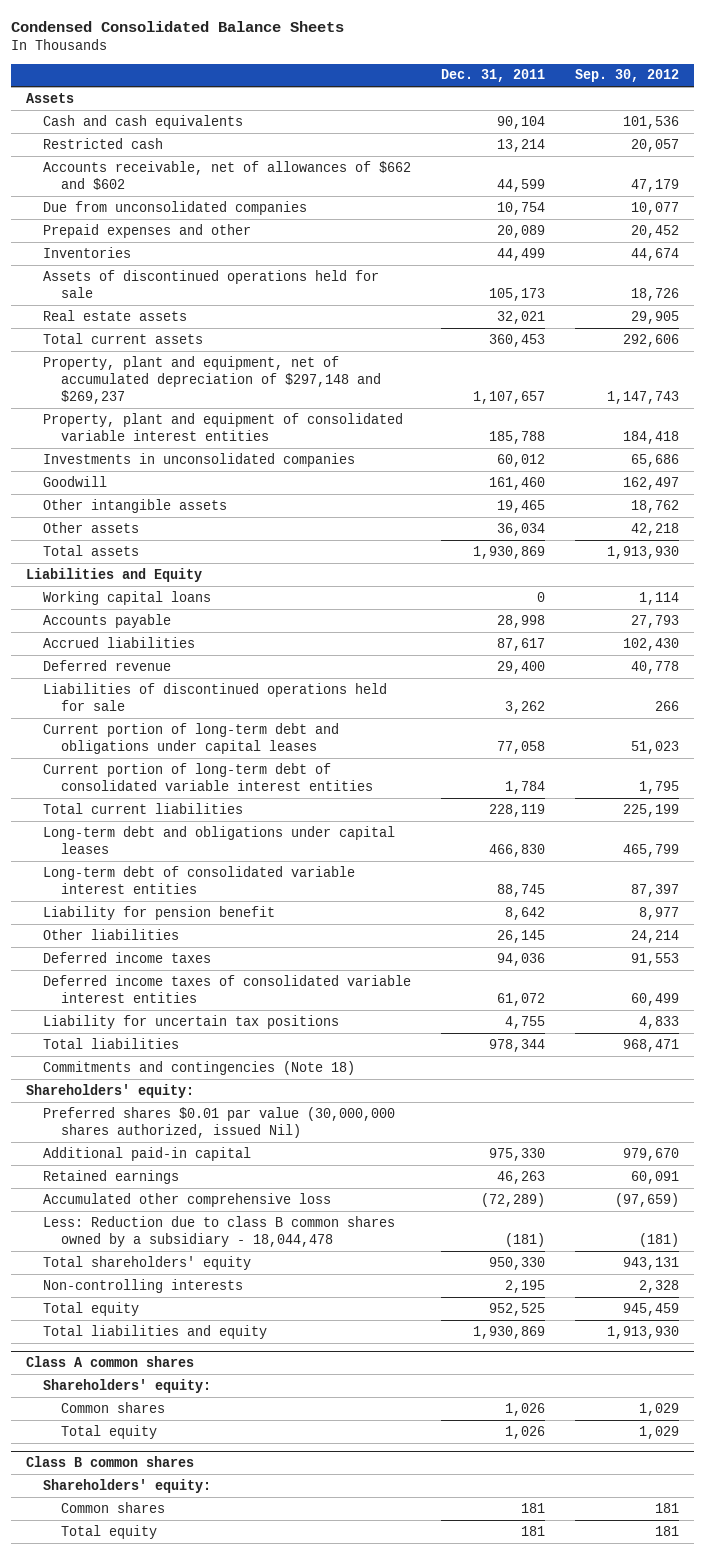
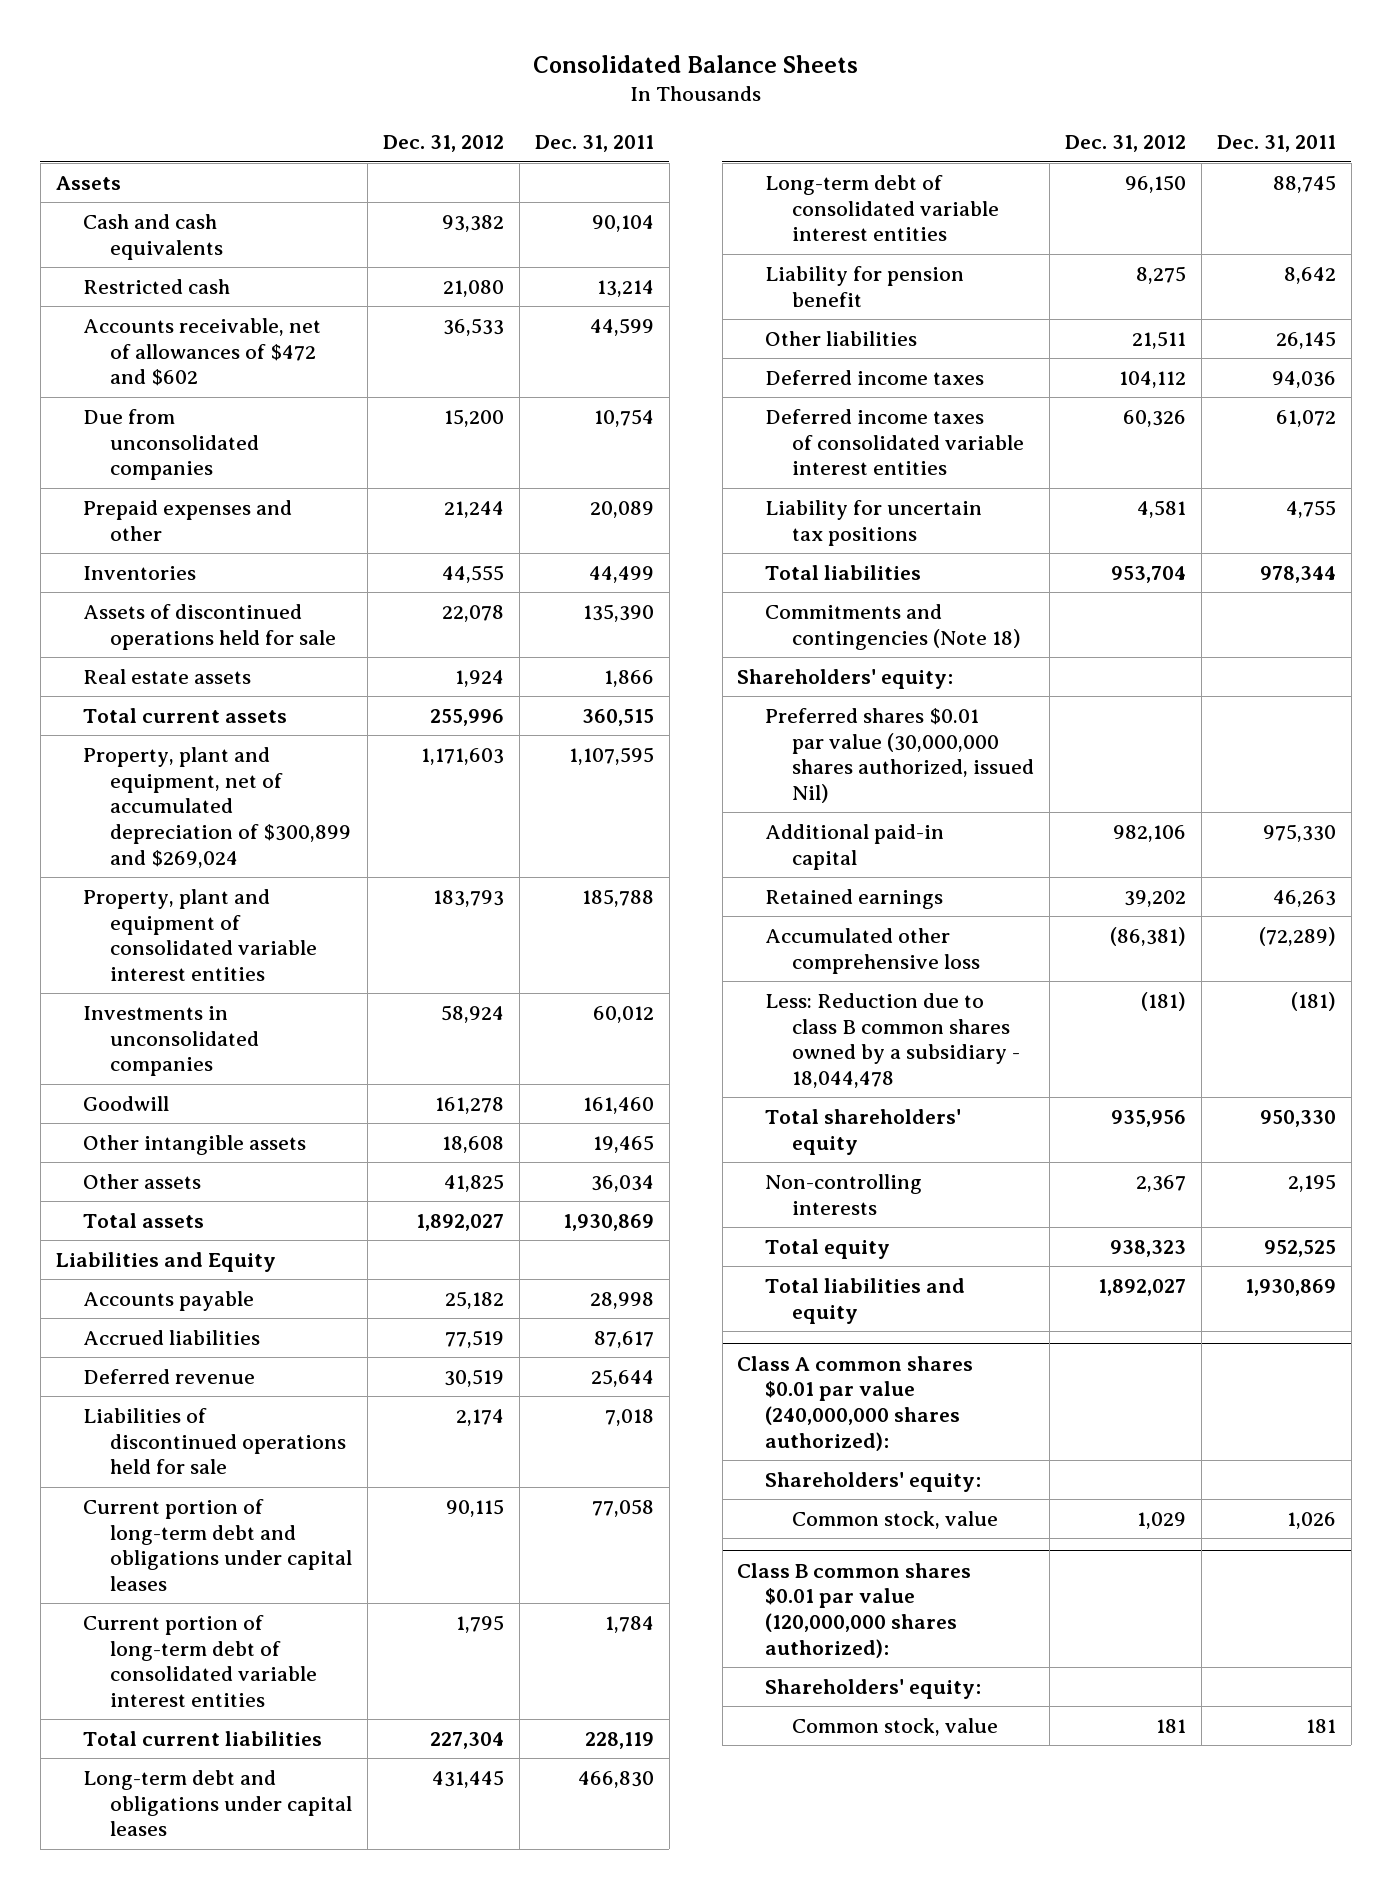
- Condensed Consolidated Balance Sheets
+ Consolidated Balance Sheets
- | Dec. 31, 2011 | Sep. 30, 2012
+ | Dec. 31, 2012 | Dec. 31, 2011
- Accounts receivable, net of allowances of $662 and $602 | 44,599 | 47,179
+ Accounts receivable, net of allowances of $472 and $602 | 36,533 | 44,599
- Assets of discontinued operations held for sale | 105,173 | 18,726
- Real estate assets | 32,021 | 29,905
- Total current assets | 360,453 | 292,606
- Property, plant and equipment, net of accumulated depreciation of $297,148 and $269,237 | 1,107,657 | 1,147,743
+ Assets of discontinued operations held for sale | 22,078 | 135,390
+ Real estate assets | 1,924 | 1,866
+ Total current assets | 255,996 | 360,515
+ Property, plant and equipment, net of accumulated depreciation of $300,899 and $269,024 | 1,171,603 | 1,107,595
- Working capital loans | 0 | 1,114
- Deferred revenue | 29,400 | 40,778
- Liabilities of discontinued operations held for sale | 3,262 | 266
+ Deferred revenue | 30,519 | 25,644
+ Liabilities of discontinued operations held for sale | 2,174 | 7,018
- Class A common shares
+ Class A common shares $0.01 par value (240,000,000 shares authorized):
- Common shares | 1,026 | 1,029
- Total equity | 1,026 | 1,029
- Class B common shares
+ Common stock, value | 1,029 | 1,026
+ Class B common shares $0.01 par value (120,000,000 shares authorized):
- Common shares | 181 | 181
- Total equity | 181 | 181
+ Common stock, value | 181 | 181

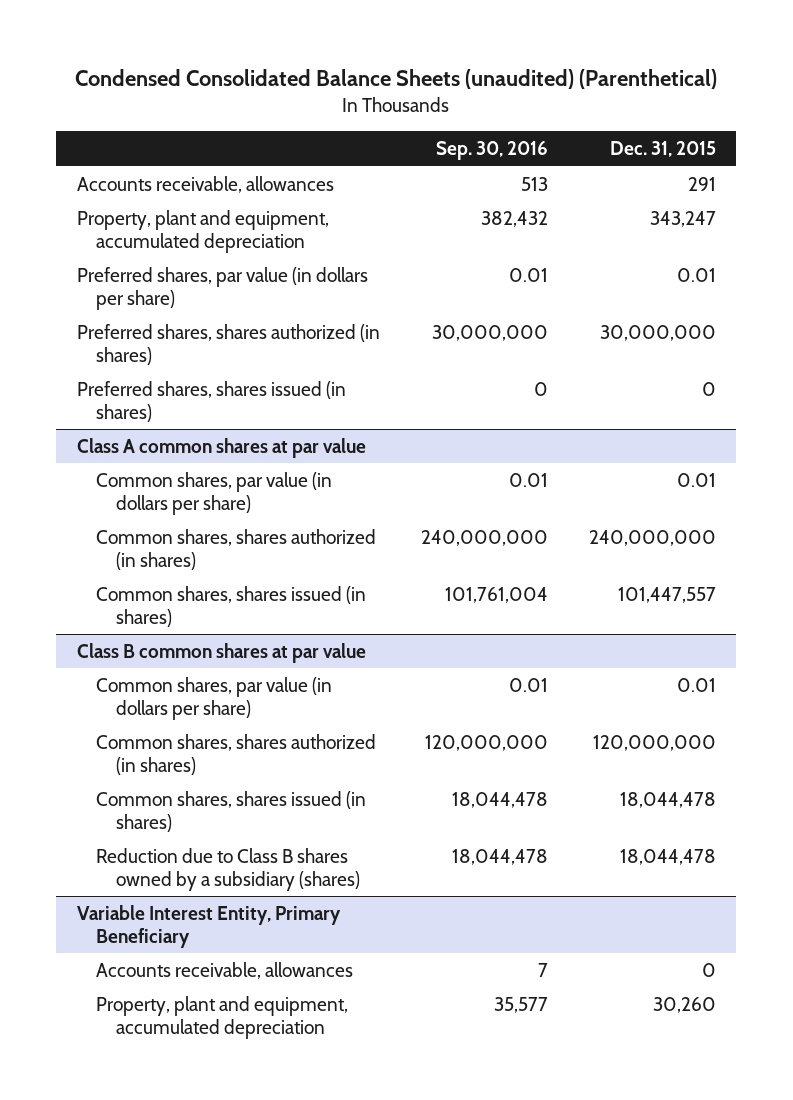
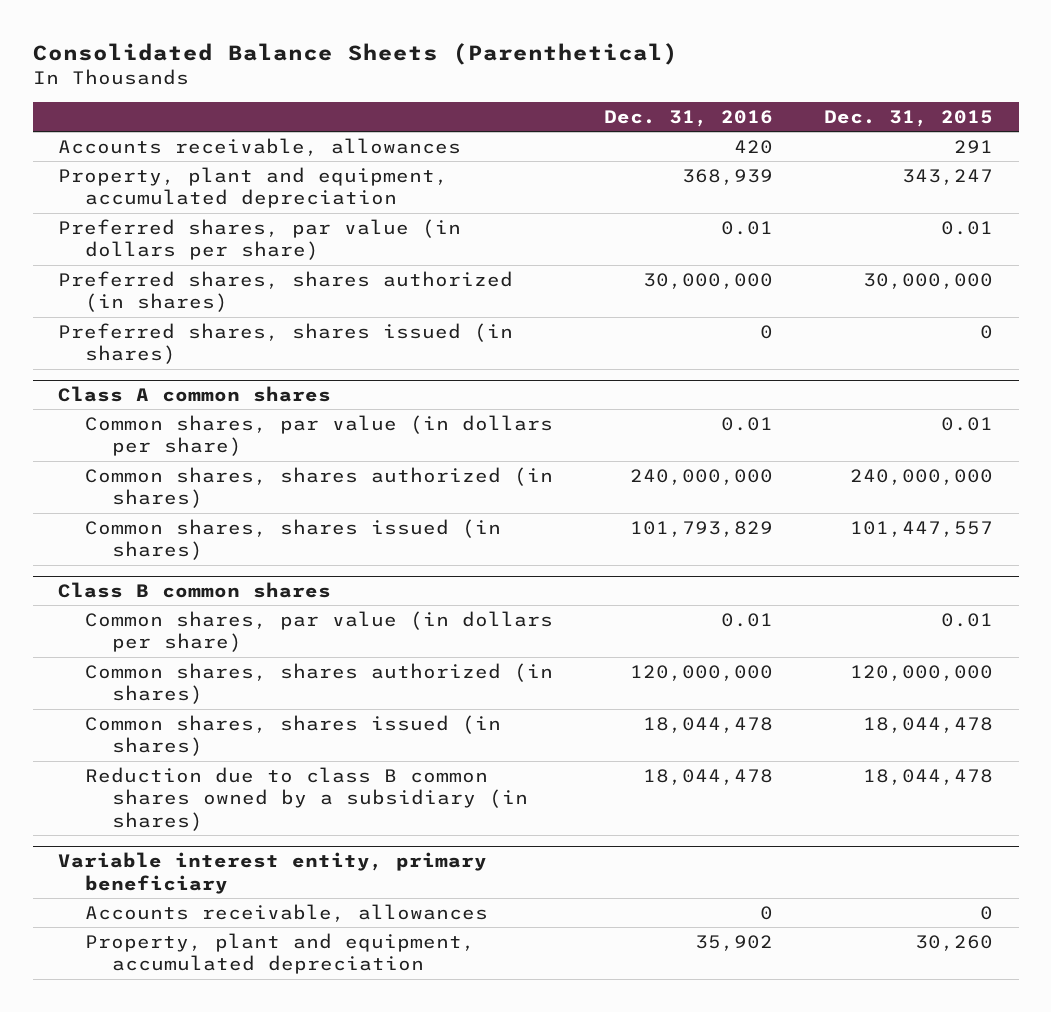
- Condensed Consolidated Balance Sheets (unaudited) (Parenthetical)
+ Consolidated Balance Sheets (Parenthetical)
- | Sep. 30, 2016 | Dec. 31, 2015
+ | Dec. 31, 2016 | Dec. 31, 2015
- Class A common shares at par value
+ Class A common shares
- Class B common shares at par value
+ Class B common shares
- Reduction due to Class B shares owned by a subsidiary (shares) | 18,044,478 | 18,044,478
- Variable Interest Entity, Primary Beneficiary
+ Reduction due to class B common shares owned by a subsidiary (in shares) | 18,044,478 | 18,044,478
+ Variable interest entity, primary beneficiary

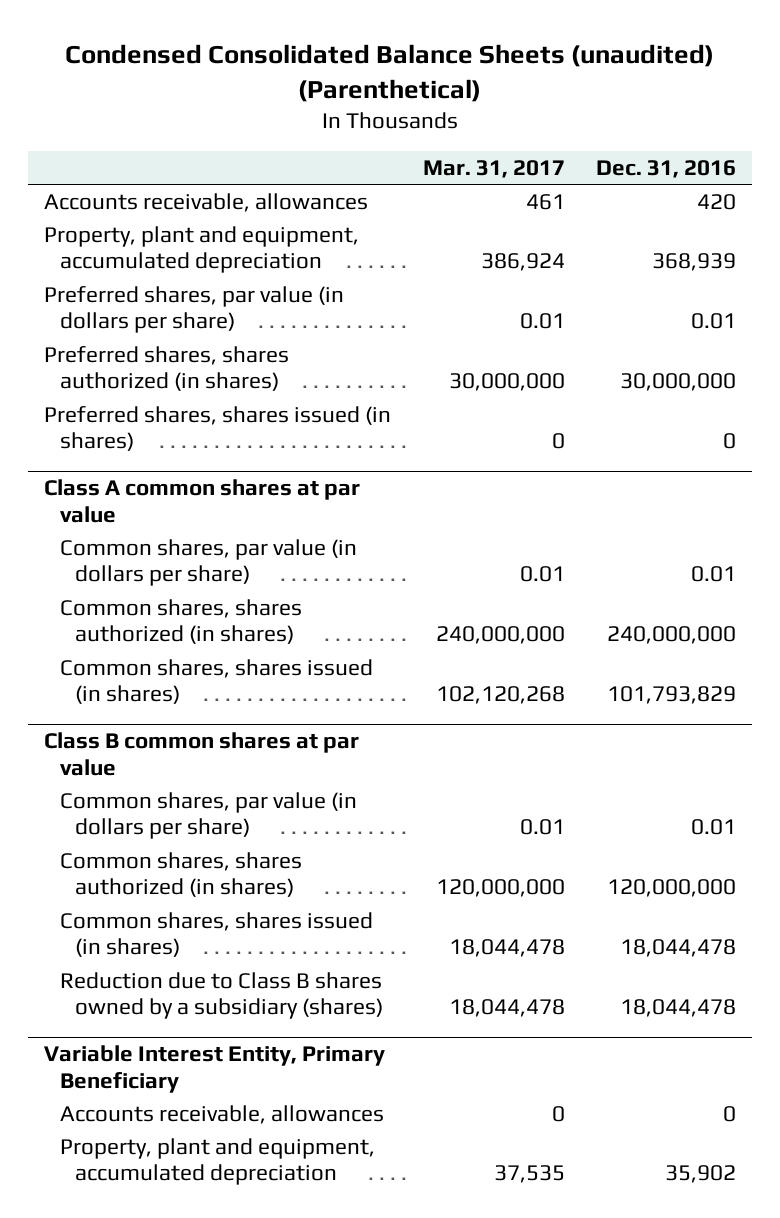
- Consolidated Balance Sheets (Parenthetical)
+ Condensed Consolidated Balance Sheets (unaudited) (Parenthetical)
- | Dec. 31, 2016 | Dec. 31, 2015
+ | Mar. 31, 2017 | Dec. 31, 2016
- Class A common shares
+ Class A common shares at par value
- Class B common shares
+ Class B common shares at par value
- Reduction due to class B common shares owned by a subsidiary (in shares) | 18,044,478 | 18,044,478
- Variable interest entity, primary beneficiary
+ Reduction due to Class B shares owned by a subsidiary (shares) | 18,044,478 | 18,044,478
+ Variable Interest Entity, Primary Beneficiary

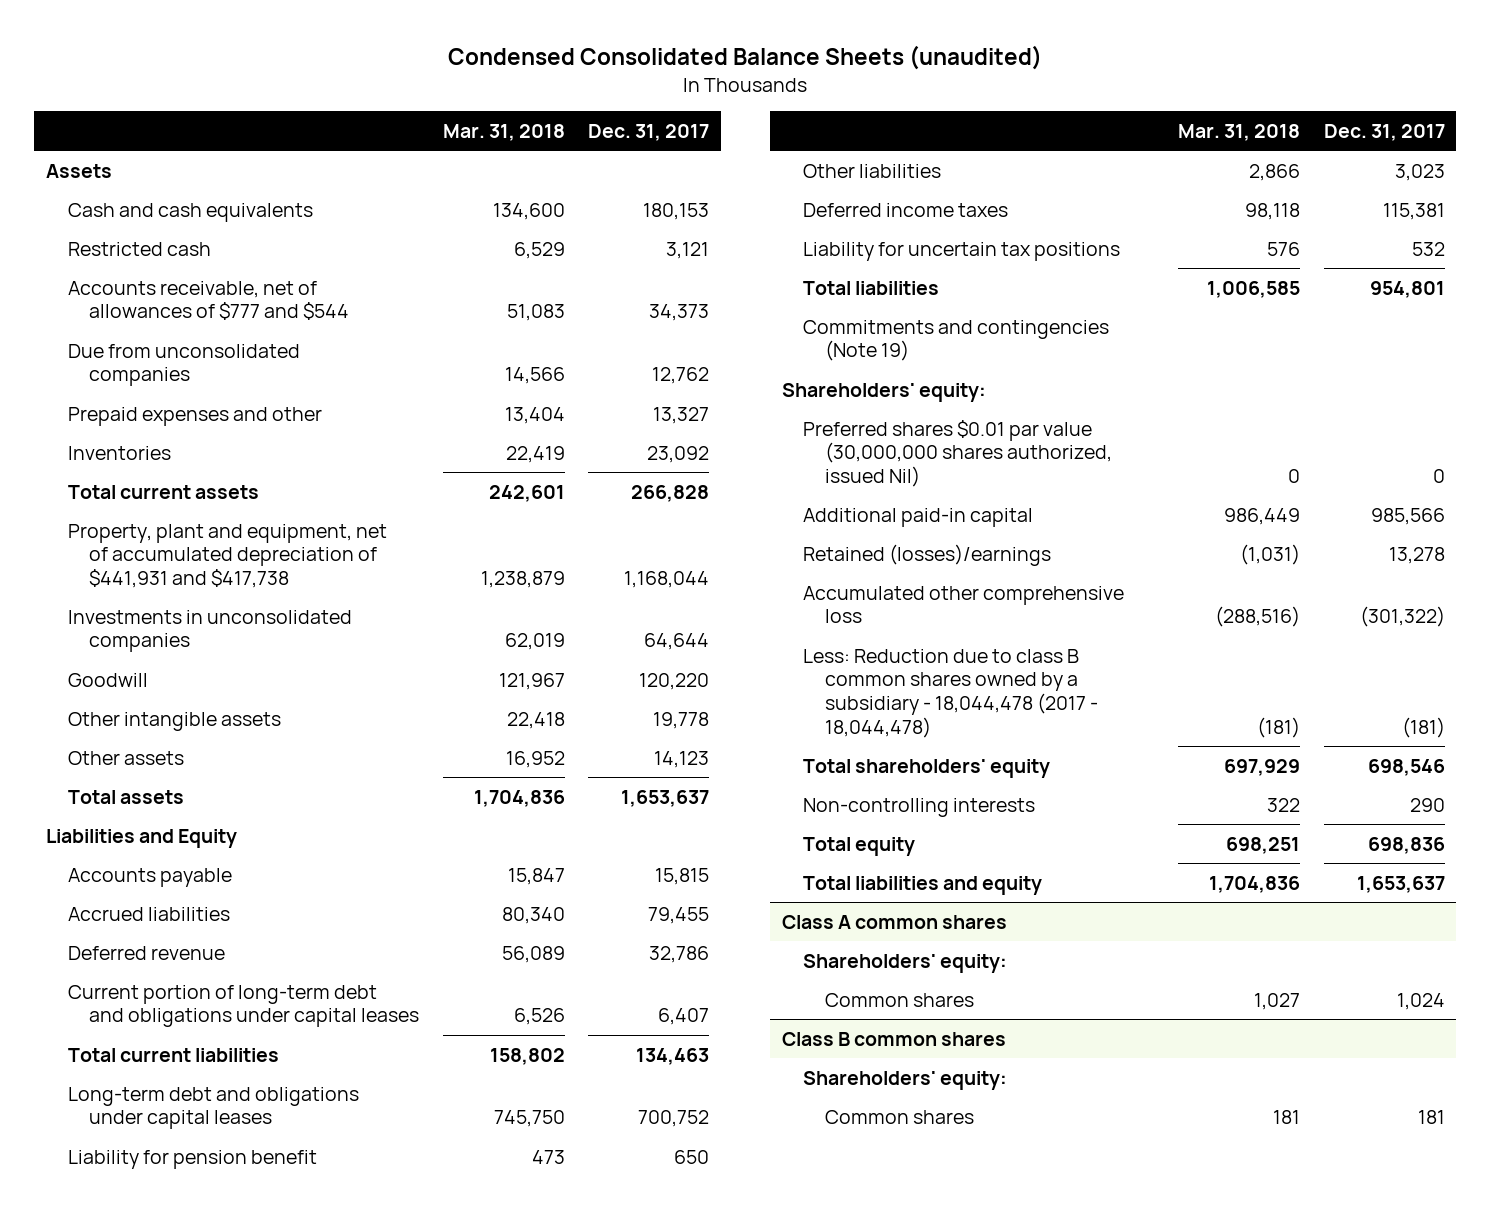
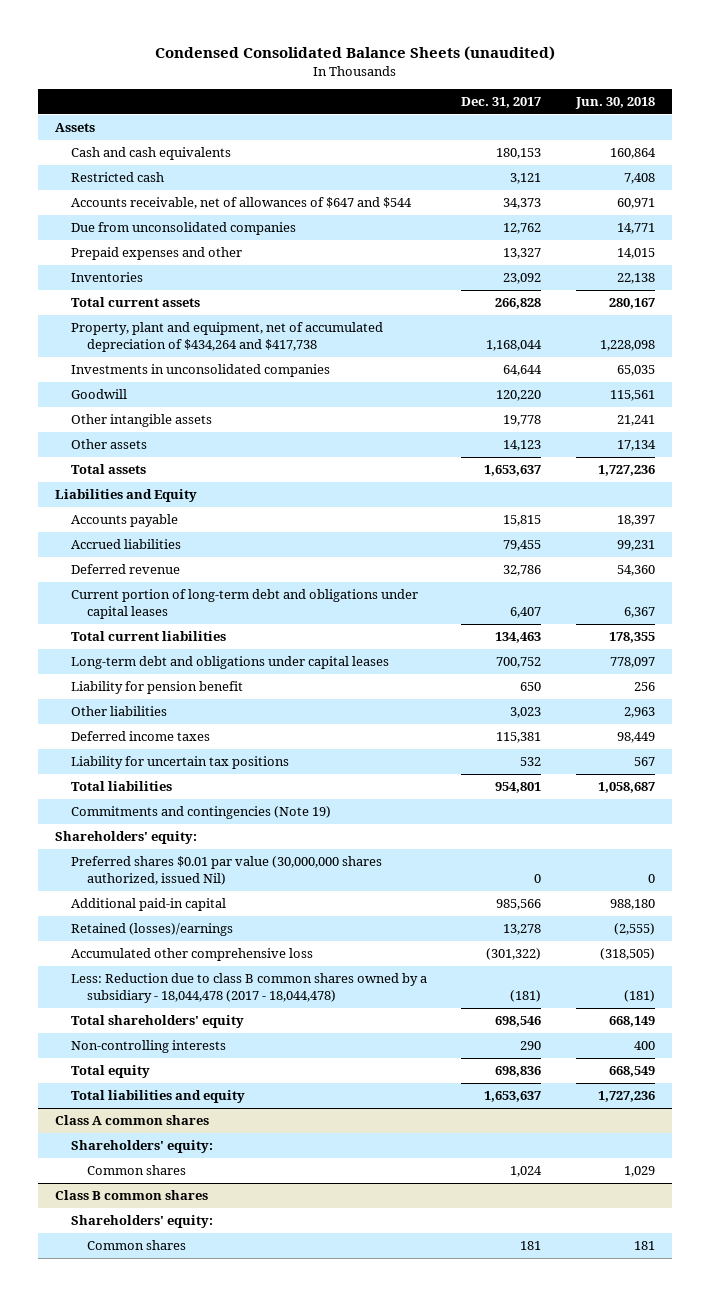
- | Mar. 31, 2018 | Dec. 31, 2017
+ | Dec. 31, 2017 | Jun. 30, 2018
- Accounts receivable, net of allowances of $777 and $544 | 51,083 | 34,373
+ Accounts receivable, net of allowances of $647 and $544 | 34,373 | 60,971
- Property, plant and equipment, net of accumulated depreciation of $441,931 and $417,738 | 1,238,879 | 1,168,044
+ Property, plant and equipment, net of accumulated depreciation of $434,264 and $417,738 | 1,168,044 | 1,228,098

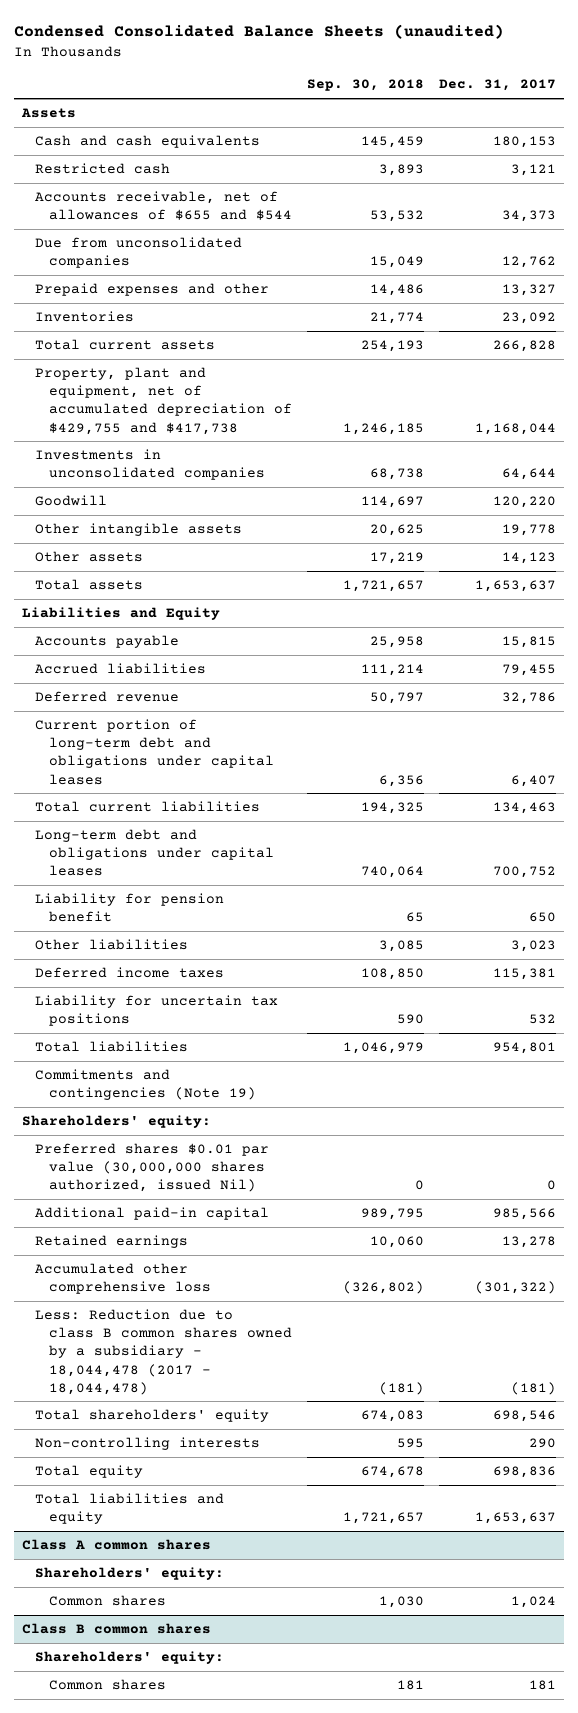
- | Dec. 31, 2017 | Jun. 30, 2018
+ | Sep. 30, 2018 | Dec. 31, 2017
- Accounts receivable, net of allowances of $647 and $544 | 34,373 | 60,971
+ Accounts receivable, net of allowances of $655 and $544 | 53,532 | 34,373
- Property, plant and equipment, net of accumulated depreciation of $434,264 and $417,738 | 1,168,044 | 1,228,098
+ Property, plant and equipment, net of accumulated depreciation of $429,755 and $417,738 | 1,246,185 | 1,168,044
- Retained (losses)/earnings | 13,278 | (2,555)
+ Retained earnings | 10,060 | 13,278

